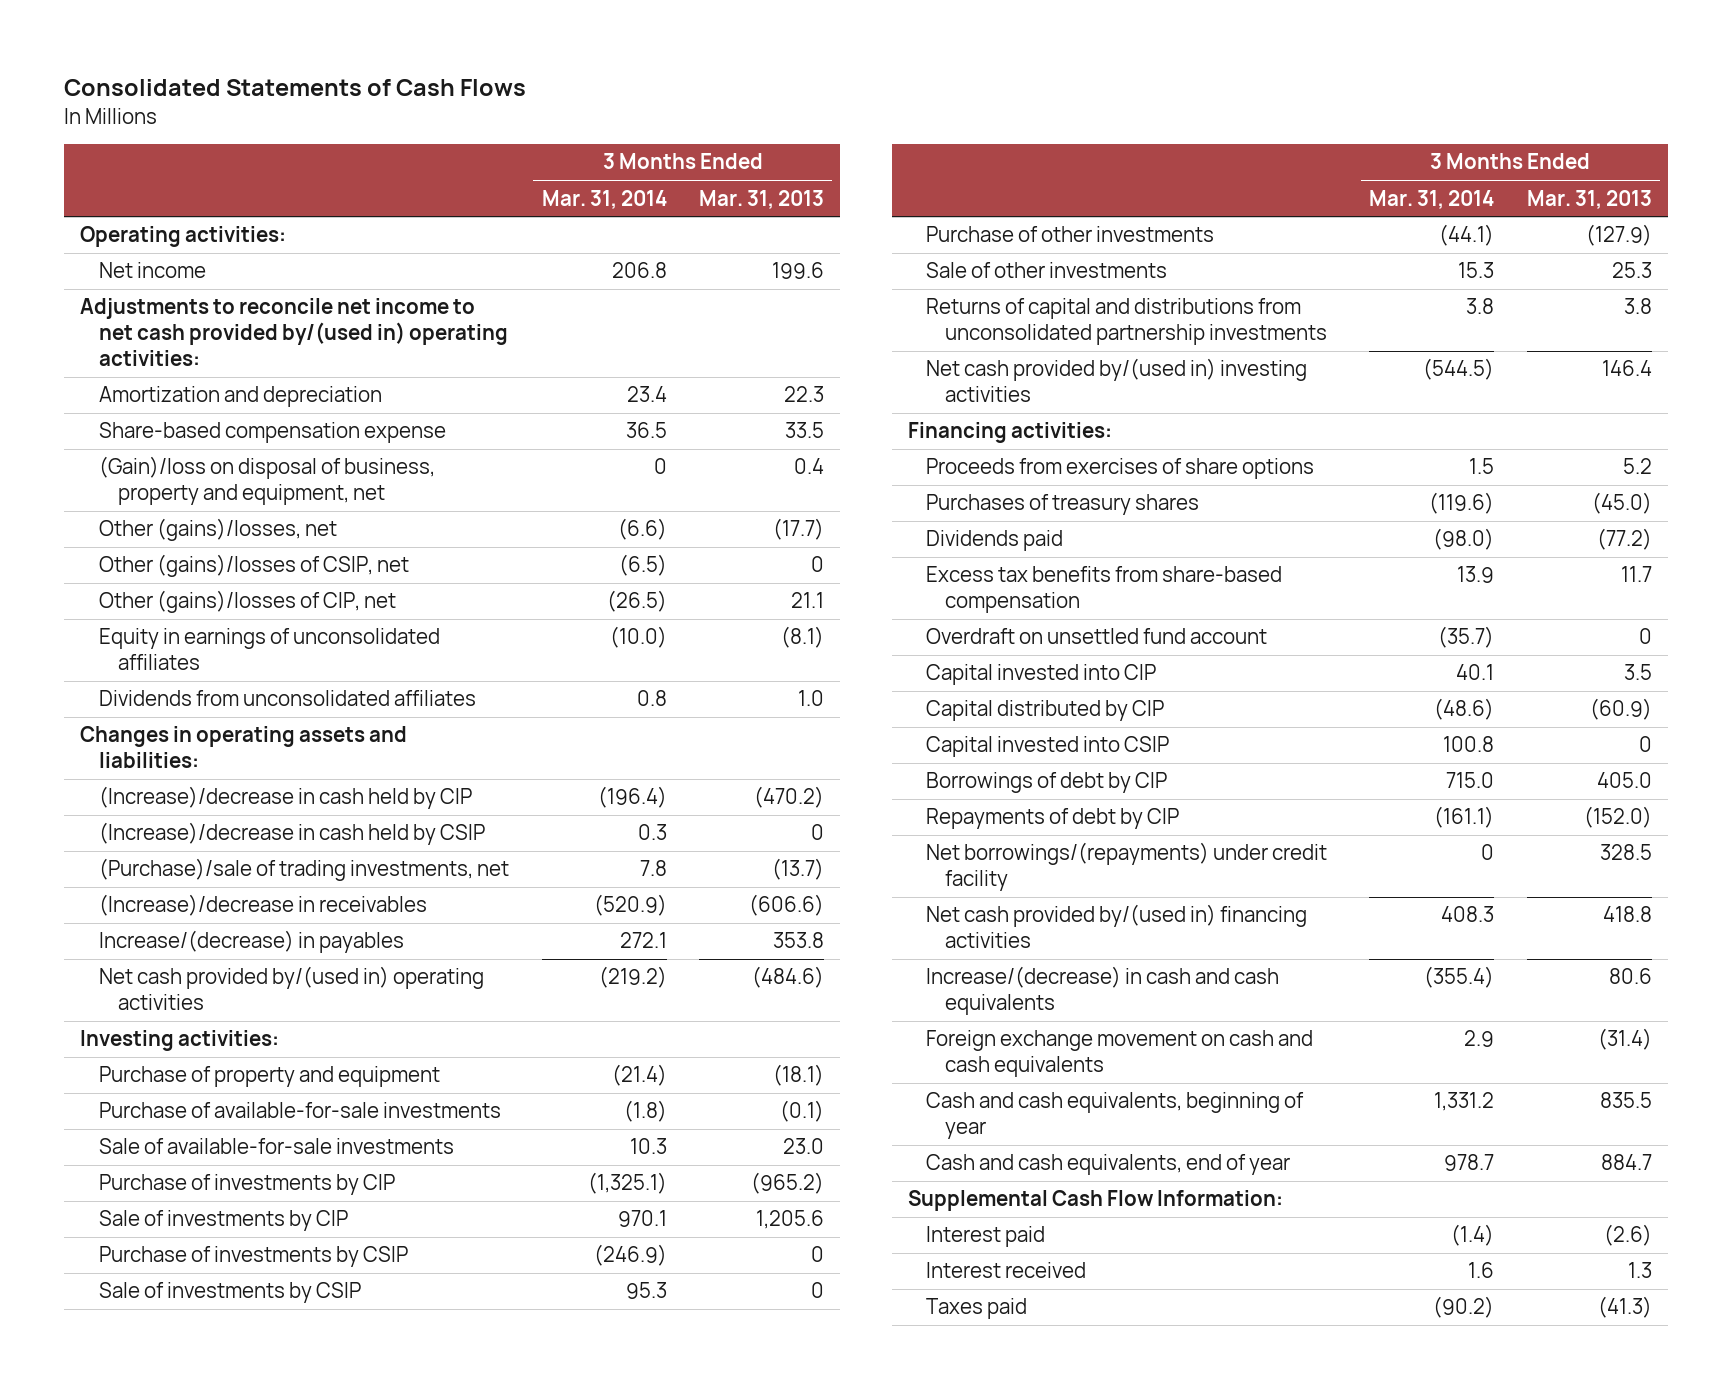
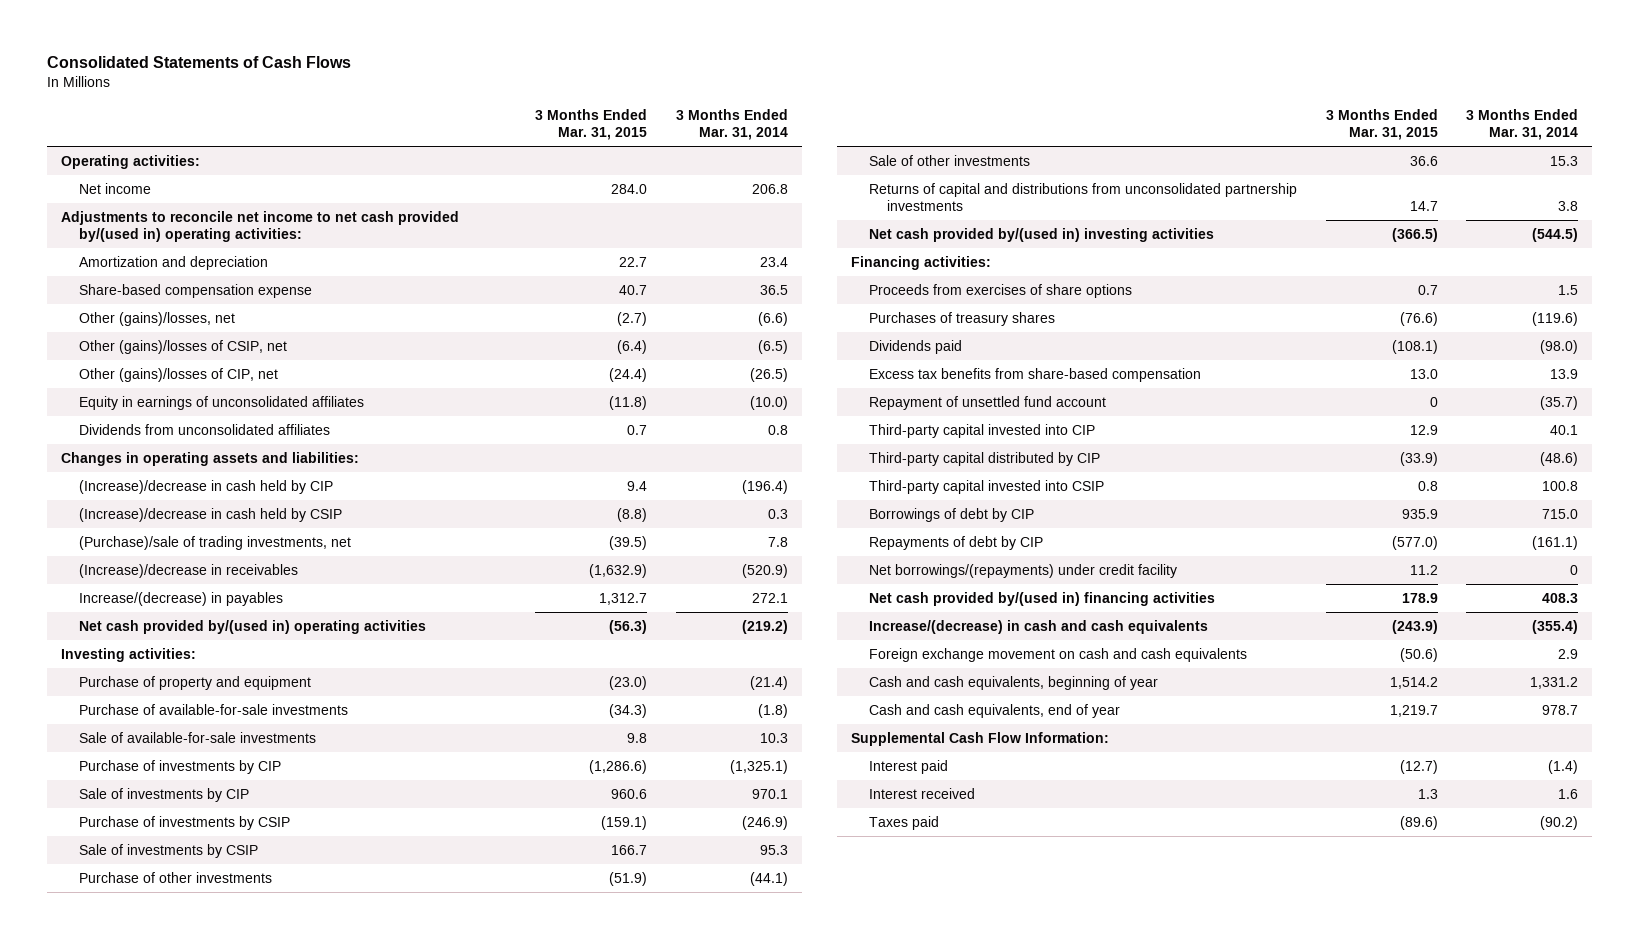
- | 3 Months Ended Mar. 31, 2014 | 3 Months Ended Mar. 31, 2013
+ | 3 Months Ended Mar. 31, 2015 | 3 Months Ended Mar. 31, 2014
- (Gain)/loss on disposal of business, property and equipment, net | 0 | 0.4
- Overdraft on unsettled fund account | (35.7) | 0
- Capital invested into CIP | 40.1 | 3.5
- Capital distributed by CIP | (48.6) | (60.9)
- Capital invested into CSIP | 100.8 | 0
+ Repayment of unsettled fund account | 0 | (35.7)
+ Third-party capital invested into CIP | 12.9 | 40.1
+ Third-party capital distributed by CIP | (33.9) | (48.6)
+ Third-party capital invested into CSIP | 0.8 | 100.8

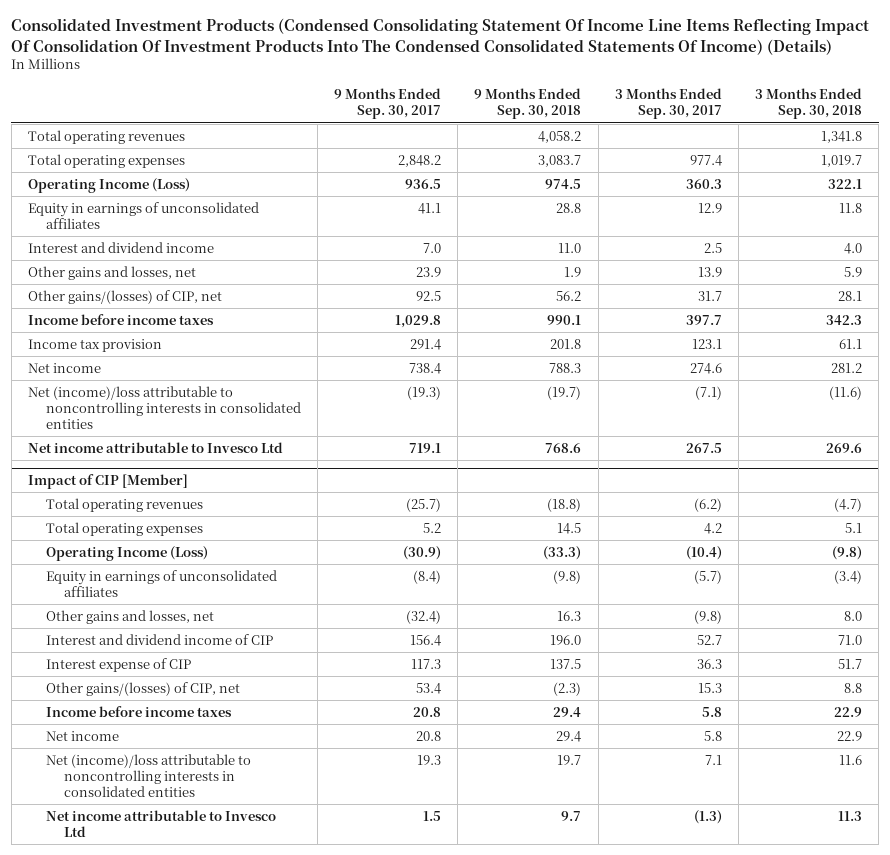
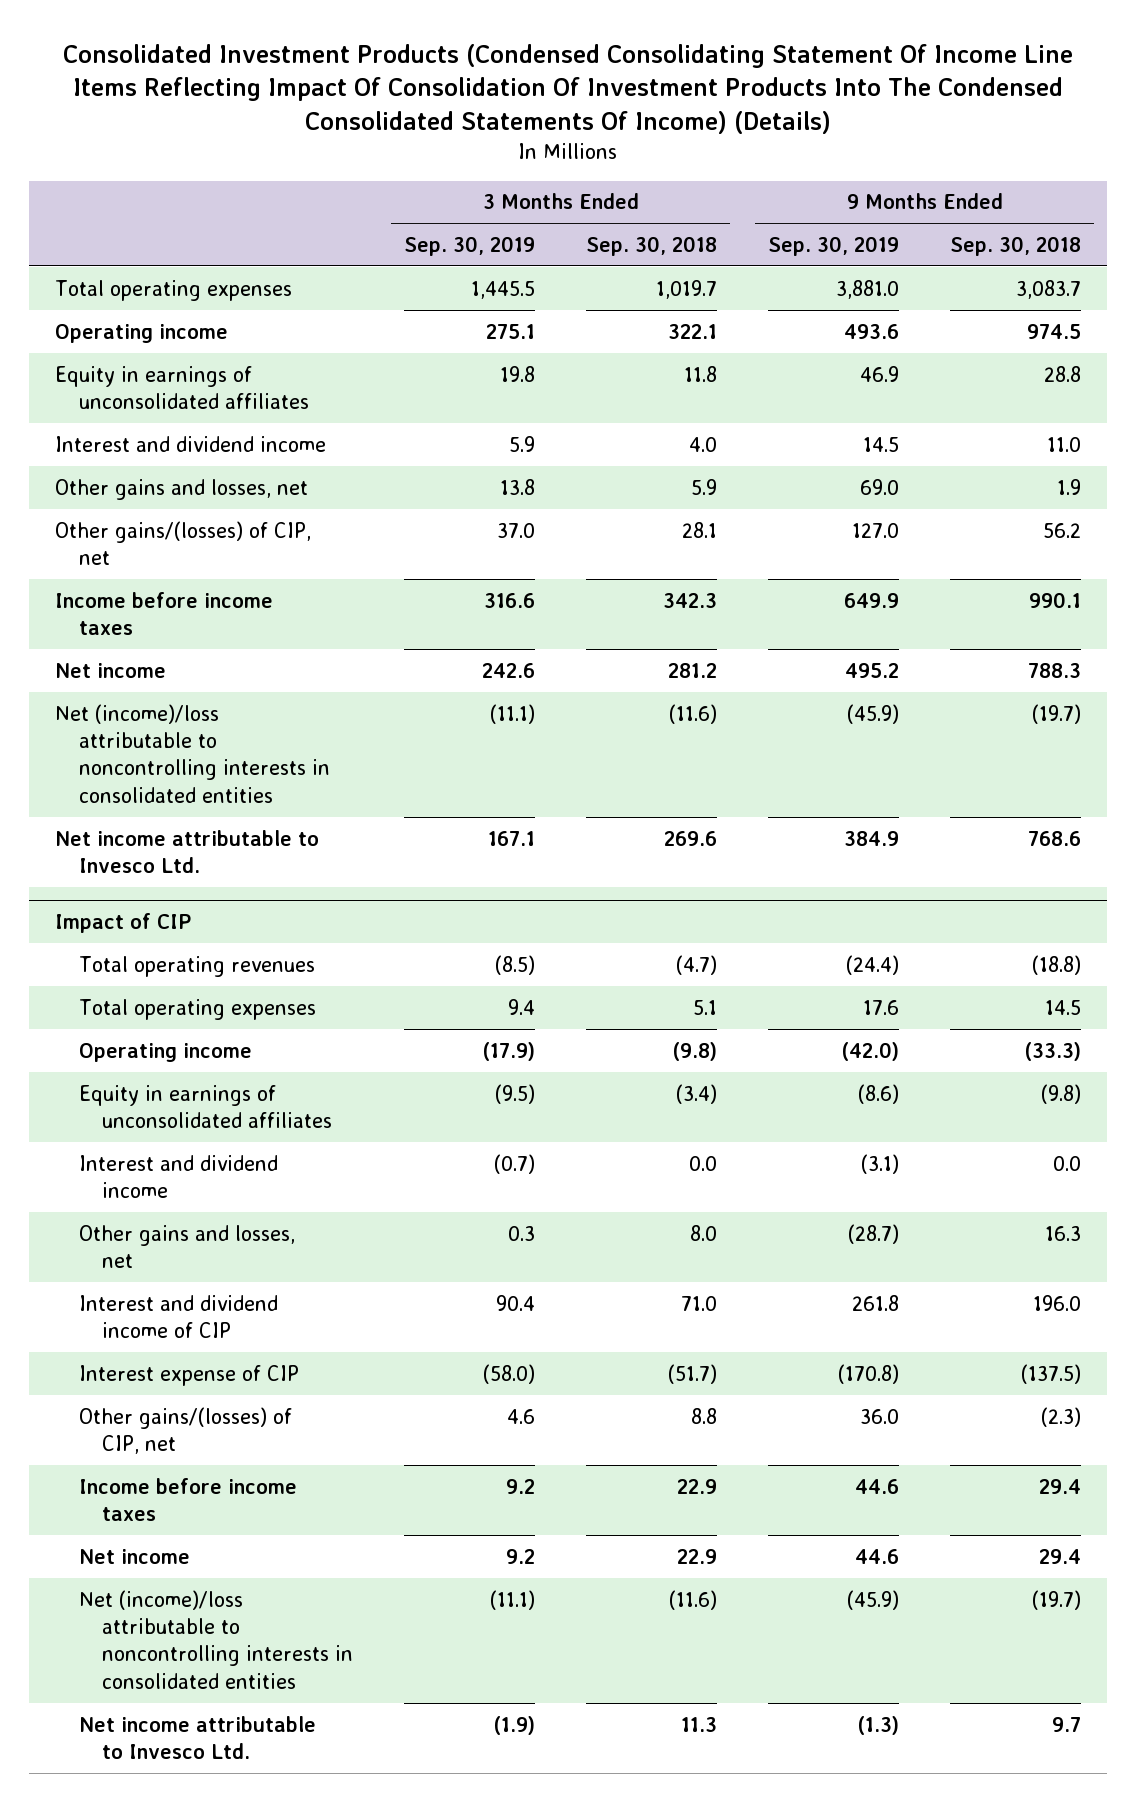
- | 9 Months Ended Sep. 30, 2017 | 9 Months Ended Sep. 30, 2018 | 3 Months Ended Sep. 30, 2017 | 3 Months Ended Sep. 30, 2018
+ | 3 Months Ended Sep. 30, 2019 | 3 Months Ended Sep. 30, 2018 | 9 Months Ended Sep. 30, 2019 | 9 Months Ended Sep. 30, 2018
- Total operating revenues | | 4,058.2 | | 1,341.8
- Operating Income (Loss) | 936.5 | 974.5 | 360.3 | 322.1
+ Operating income | 275.1 | 322.1 | 493.6 | 974.5
- Income tax provision | 291.4 | 201.8 | 123.1 | 61.1
- Net income attributable to Invesco Ltd | 719.1 | 768.6 | 267.5 | 269.6
- Impact of CIP [Member]
+ Net income attributable to Invesco Ltd. | 167.1 | 269.6 | 384.9 | 768.6
+ Impact of CIP
- Operating Income (Loss) | (30.9) | (33.3) | (10.4) | (9.8)
+ Operating income | (17.9) | (9.8) | (42.0) | (33.3)
+ Interest and dividend income | (0.7) | 0.0 | (3.1) | 0.0
- Interest expense of CIP | 117.3 | 137.5 | 36.3 | 51.7
+ Interest expense of CIP | (58.0) | (51.7) | (170.8) | (137.5)
- Net (income)/loss attributable to noncontrolling interests in consolidated entities | 19.3 | 19.7 | 7.1 | 11.6
- Net income attributable to Invesco Ltd | 1.5 | 9.7 | (1.3) | 11.3
+ Net (income)/loss attributable to noncontrolling interests in consolidated entities | (11.1) | (11.6) | (45.9) | (19.7)
+ Net income attributable to Invesco Ltd. | (1.9) | 11.3 | (1.3) | 9.7

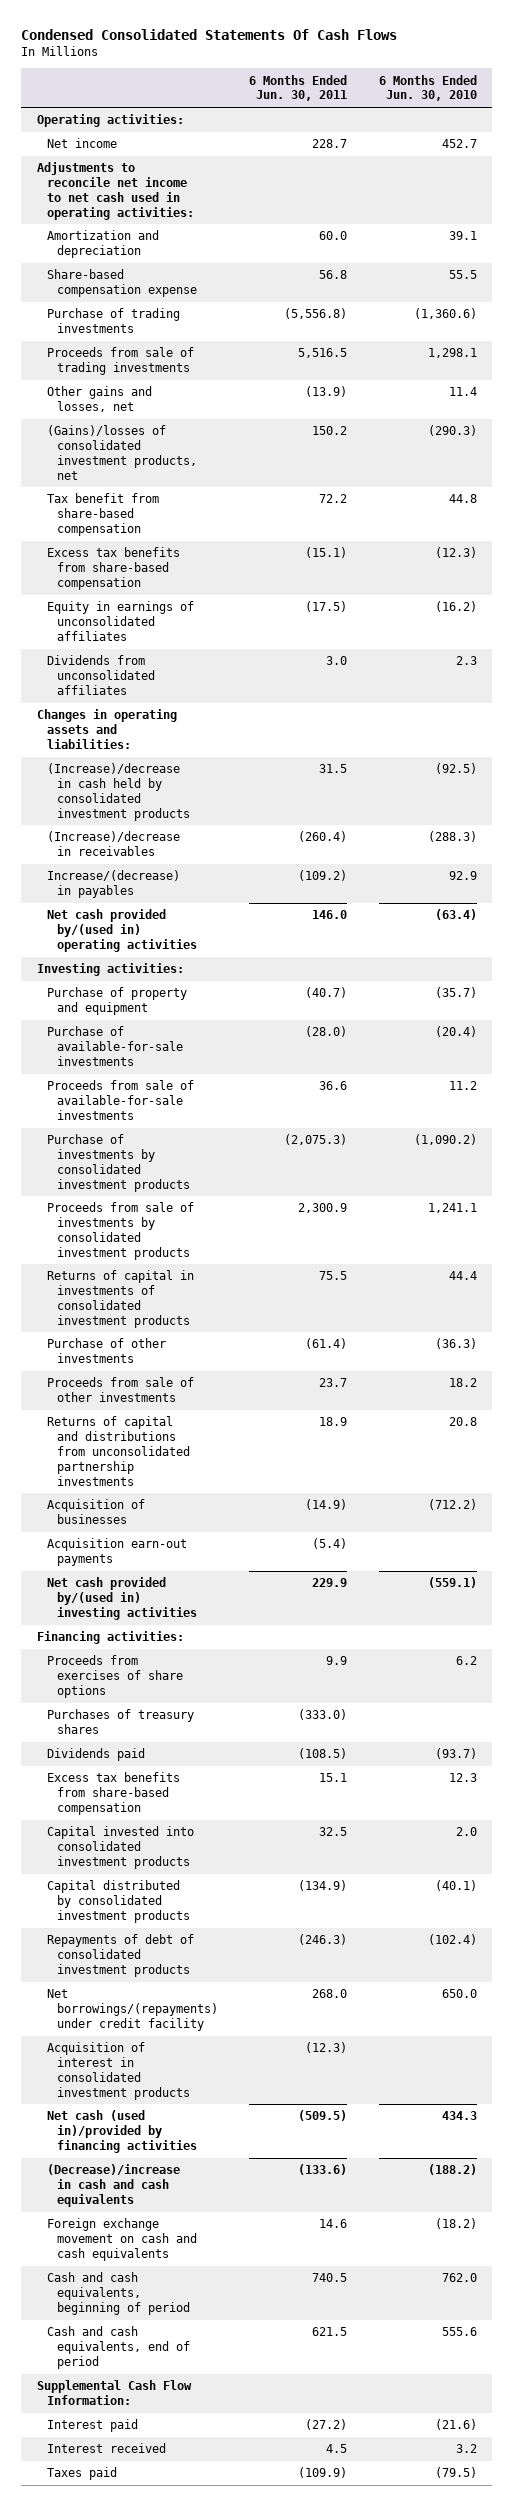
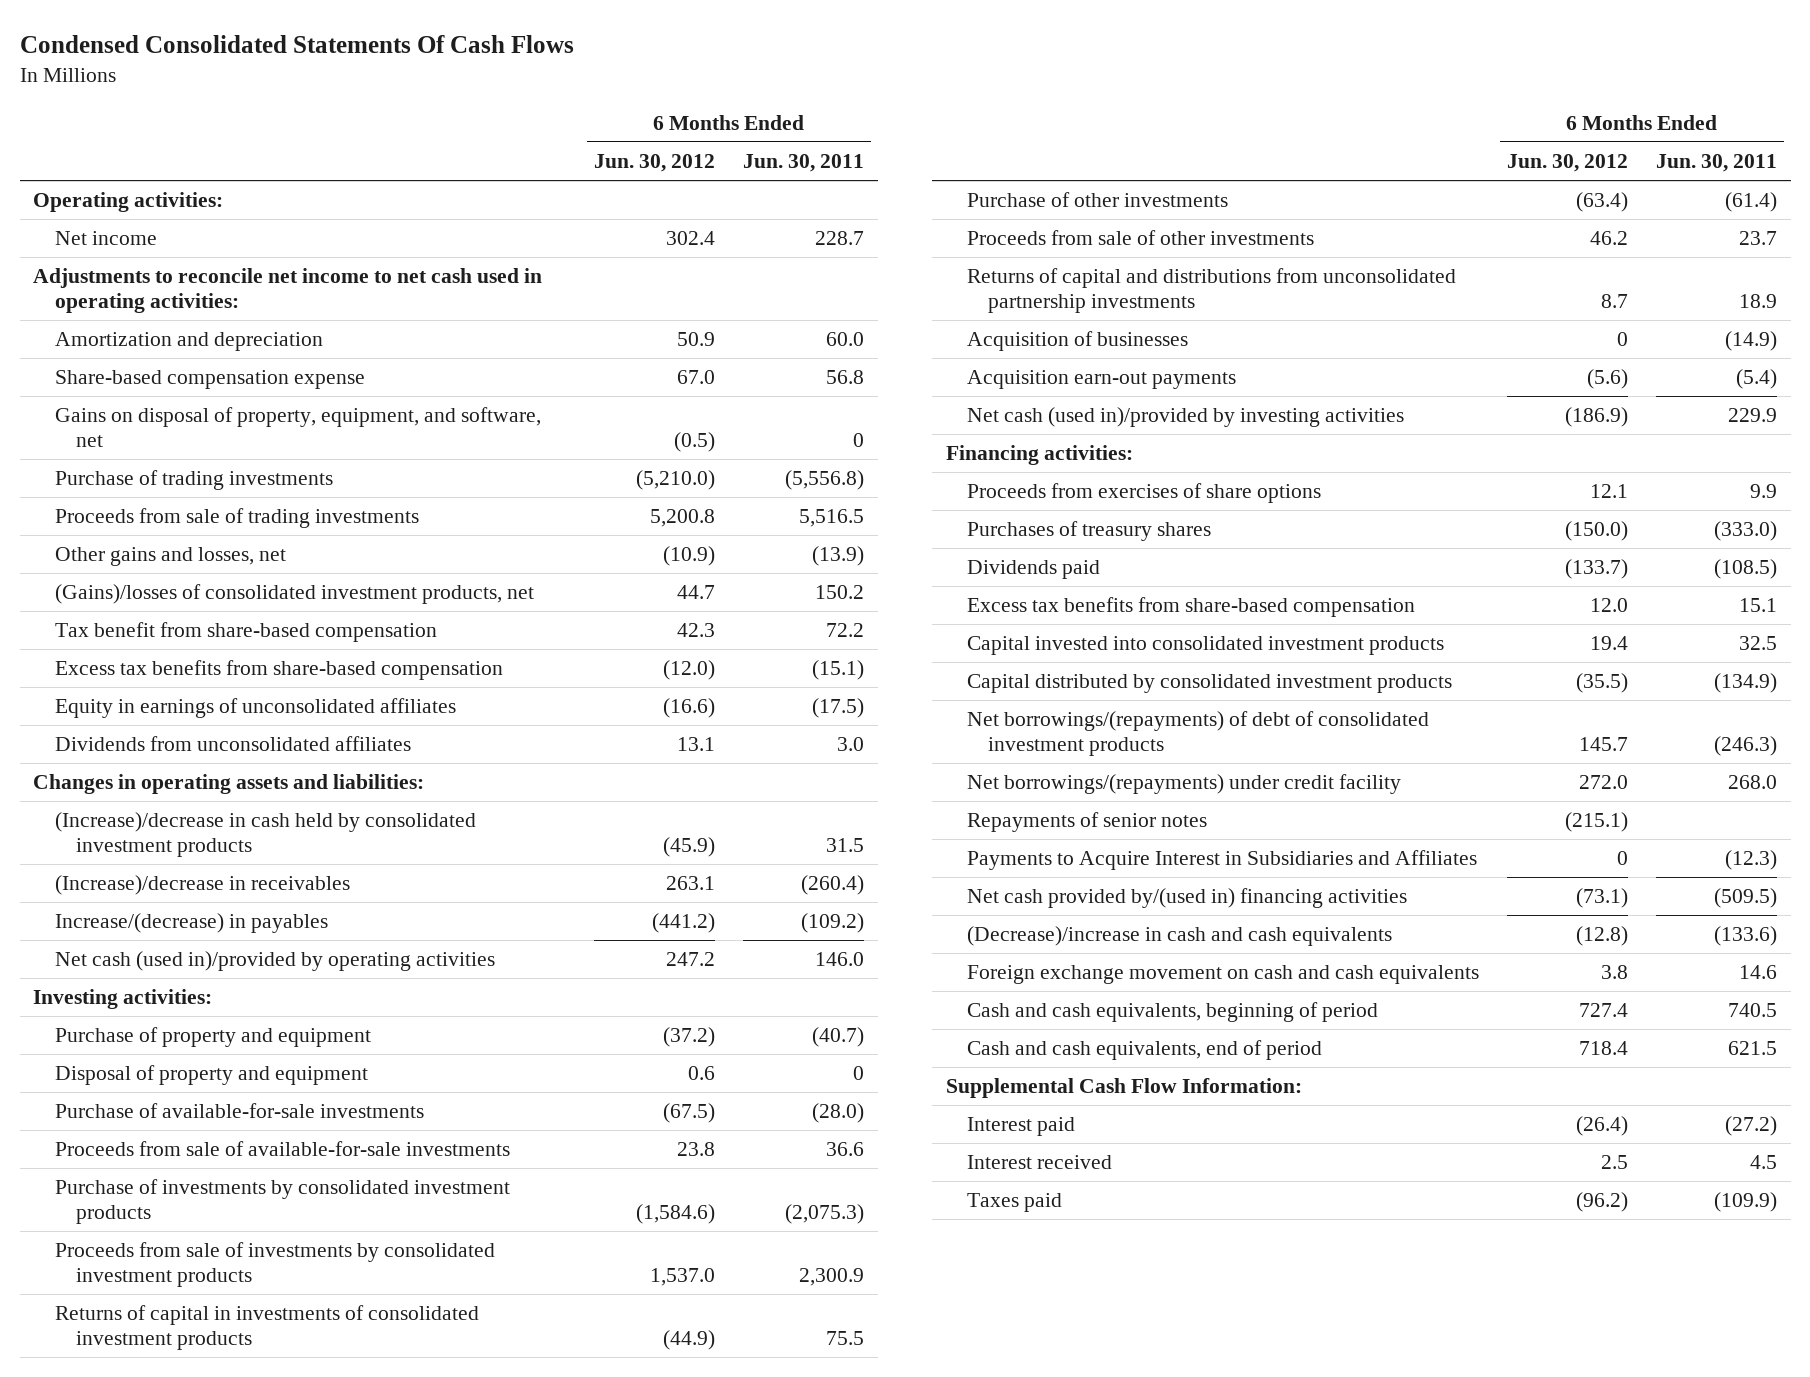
- | 6 Months Ended Jun. 30, 2011 | 6 Months Ended Jun. 30, 2010
+ | 6 Months Ended Jun. 30, 2012 | 6 Months Ended Jun. 30, 2011
+ Gains on disposal of property, equipment, and software, net | (0.5) | 0
- Net cash provided by/(used in) operating activities | 146.0 | (63.4)
+ Net cash (used in)/provided by operating activities | 247.2 | 146.0
+ Disposal of property and equipment | 0.6 | 0
- Net cash provided by/(used in) investing activities | 229.9 | (559.1)
+ Net cash (used in)/provided by investing activities | (186.9) | 229.9
- Repayments of debt of consolidated investment products | (246.3) | (102.4)
+ Net borrowings/(repayments) of debt of consolidated investment products | 145.7 | (246.3)
- Acquisition of interest in consolidated investment products | (12.3) |
- Net cash (used in)/provided by financing activities | (509.5) | 434.3
+ Repayments of senior notes | (215.1) |
+ Payments to Acquire Interest in Subsidiaries and Affiliates | 0 | (12.3)
+ Net cash provided by/(used in) financing activities | (73.1) | (509.5)

